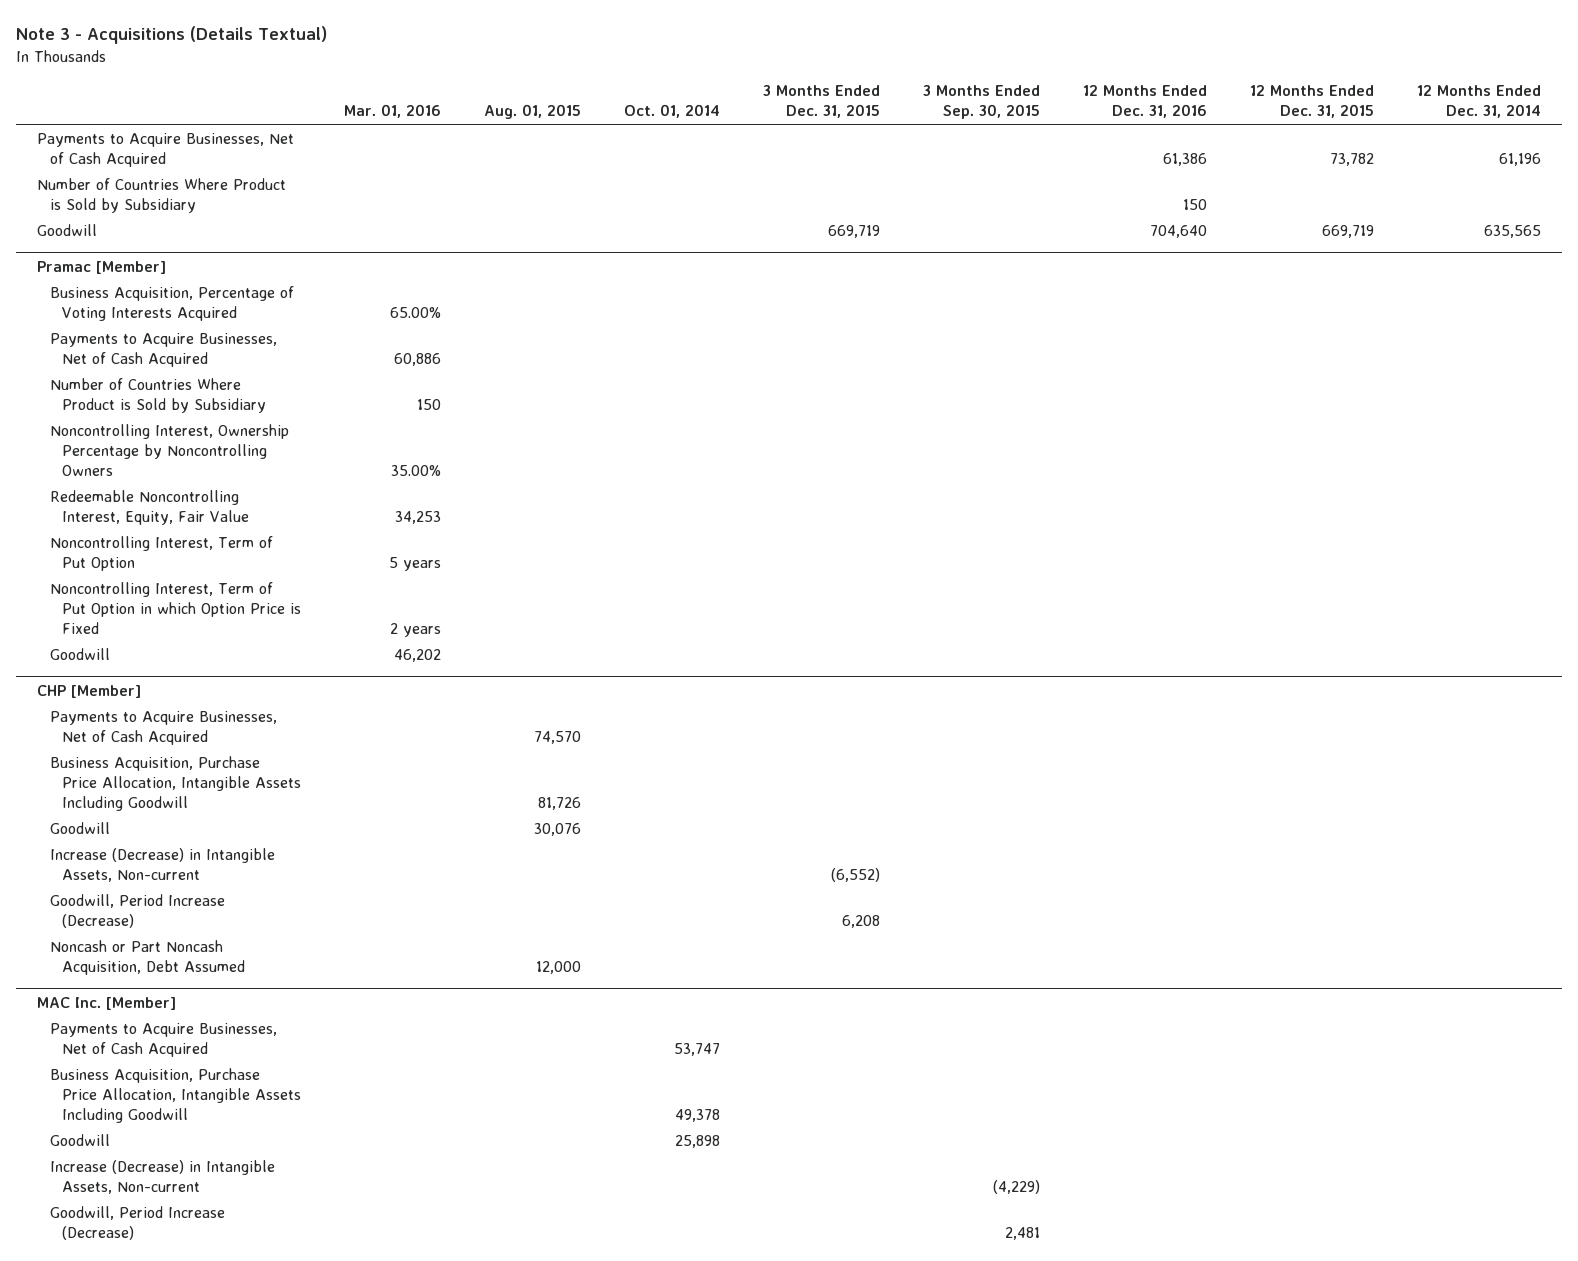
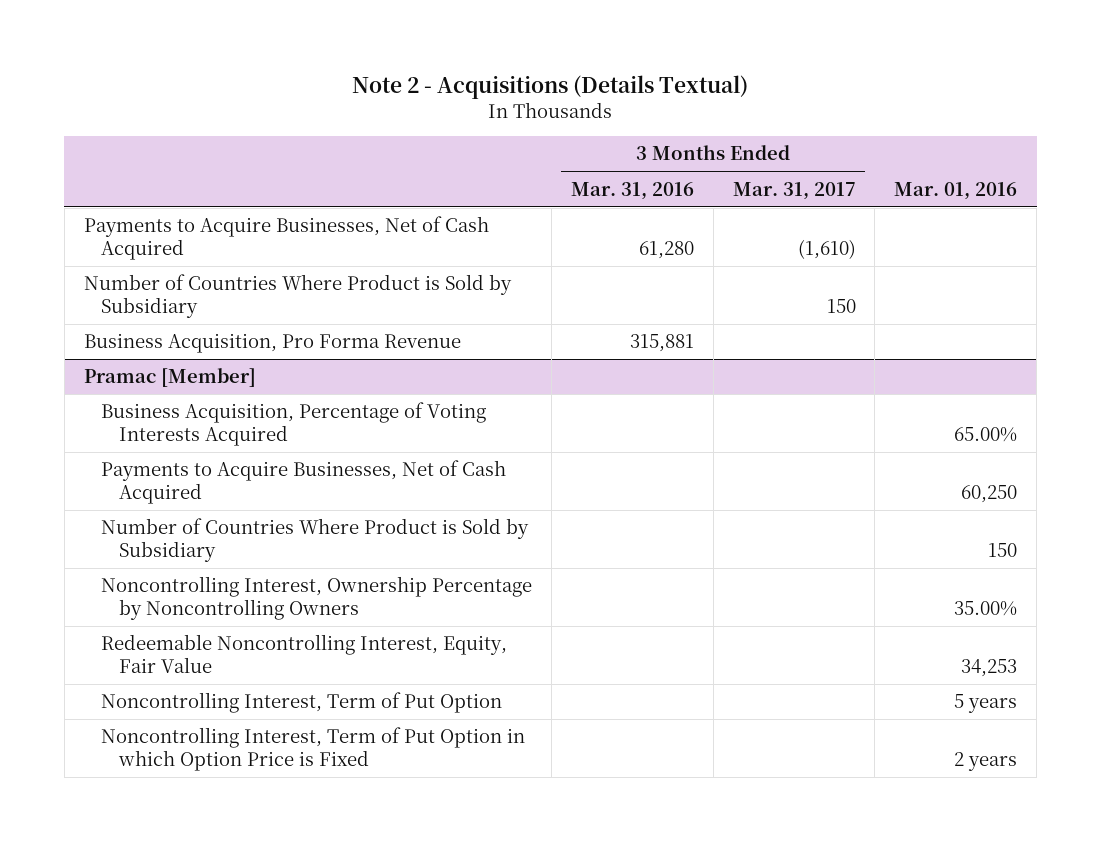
- Note 3 - Acquisitions (Details Textual)
+ Note 2 - Acquisitions (Details Textual)
- | Mar. 01, 2016 | Aug. 01, 2015 | Oct. 01, 2014 | 3 Months Ended Dec. 31, 2015 | 3 Months Ended Sep. 30, 2015 | 12 Months Ended Dec. 31, 2016 | 12 Months Ended Dec. 31, 2015 | 12 Months Ended Dec. 31, 2014
+ | 3 Months Ended Mar. 31, 2016 | 3 Months Ended Mar. 31, 2017 | Mar. 01, 2016
- Goodwill | | | | 669,719 | | 704,640 | 669,719 | 635,565
+ Business Acquisition, Pro Forma Revenue | 315,881 | |
@ Pramac [Member]
- Payments to Acquire Businesses, Net of Cash Acquired | 60,886 | | | | | | |
+ Payments to Acquire Businesses, Net of Cash Acquired | | | 60,250
- Goodwill | 46,202 | | | | | | |
- CHP [Member]
- Payments to Acquire Businesses, Net of Cash Acquired | | 74,570 | | | | | |
- Business Acquisition, Purchase Price Allocation, Intangible Assets Including Goodwill | | 81,726 | | | | | |
- Goodwill | | 30,076 | | | | | |
- Increase (Decrease) in Intangible Assets, Non-current | | | | (6,552) | | | |
- Goodwill, Period Increase (Decrease) | | | | 6,208 | | | |
- Noncash or Part Noncash Acquisition, Debt Assumed | | 12,000 | | | | | |
- MAC Inc. [Member]
- Payments to Acquire Businesses, Net of Cash Acquired | | | 53,747 | | | | |
- Business Acquisition, Purchase Price Allocation, Intangible Assets Including Goodwill | | | 49,378 | | | | |
- Goodwill | | | 25,898 | | | | |
- Increase (Decrease) in Intangible Assets, Non-current | | | | | (4,229) | | |
- Goodwill, Period Increase (Decrease) | | | | | 2,481 | | |

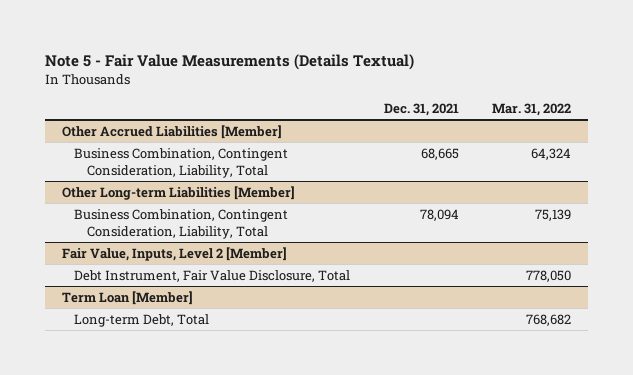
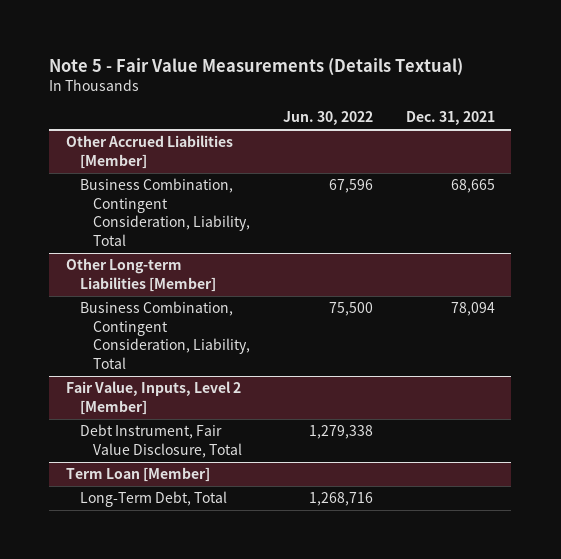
- | Dec. 31, 2021 | Mar. 31, 2022
+ | Jun. 30, 2022 | Dec. 31, 2021
@ Term Loan [Member]
- Long-term Debt, Total | | 768,682
+ Long-Term Debt, Total | 1,268,716 |

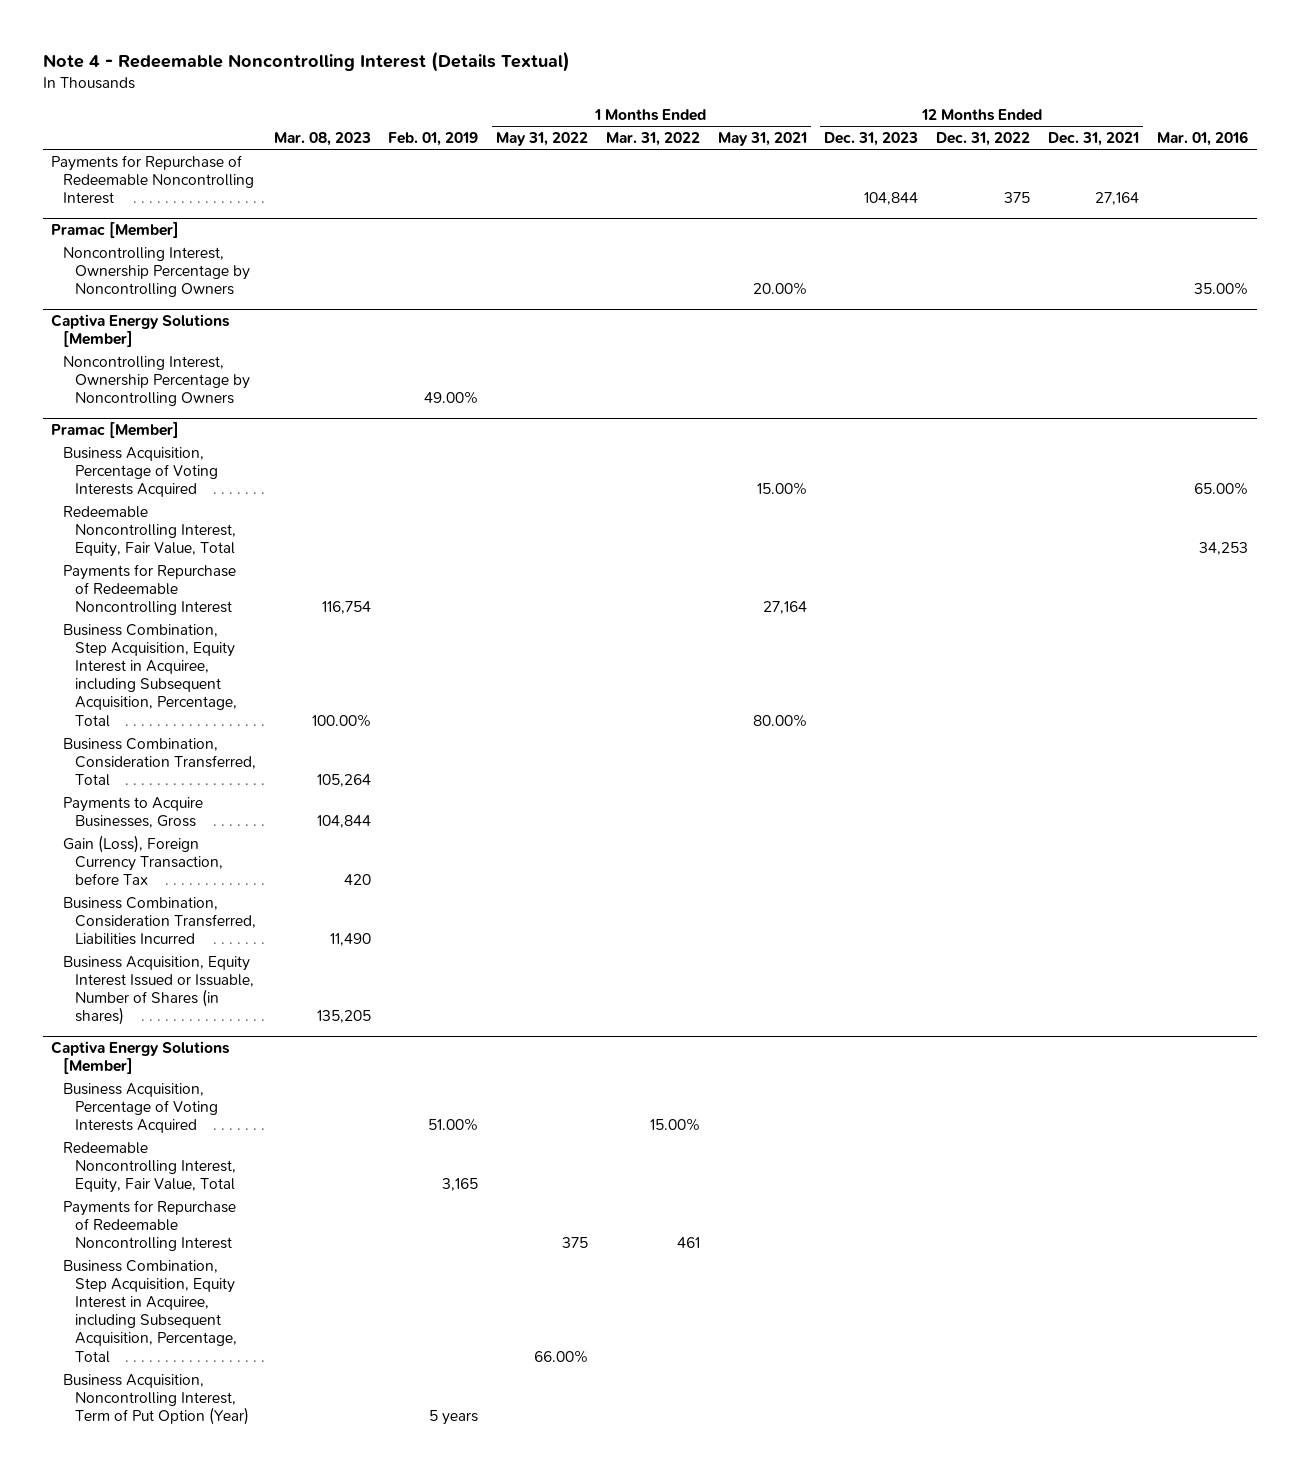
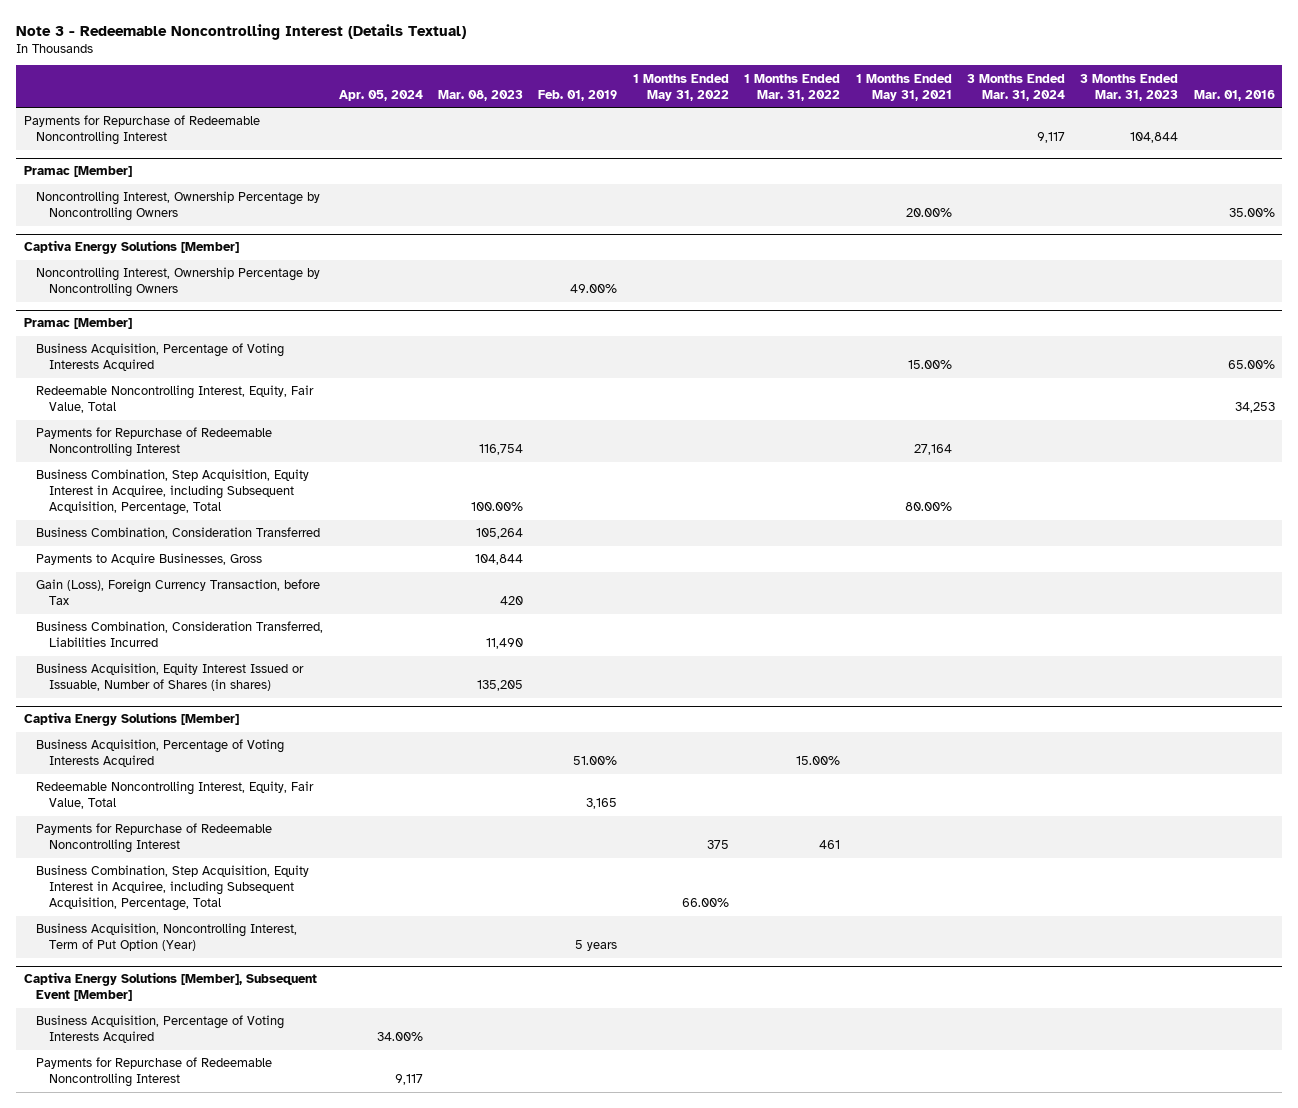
- Note 4 - Redeemable Noncontrolling Interest (Details Textual)
+ Note 3 - Redeemable Noncontrolling Interest (Details Textual)
- | Mar. 08, 2023 | Feb. 01, 2019 | 1 Months Ended May 31, 2022 | 1 Months Ended Mar. 31, 2022 | 1 Months Ended May 31, 2021 | 12 Months Ended Dec. 31, 2023 | 12 Months Ended Dec. 31, 2022 | 12 Months Ended Dec. 31, 2021 | Mar. 01, 2016
+ | Apr. 05, 2024 | Mar. 08, 2023 | Feb. 01, 2019 | 1 Months Ended May 31, 2022 | 1 Months Ended Mar. 31, 2022 | 1 Months Ended May 31, 2021 | 3 Months Ended Mar. 31, 2024 | 3 Months Ended Mar. 31, 2023 | Mar. 01, 2016
@ Pramac [Member]
- Business Combination, Consideration Transferred, Total | 105,264 | | | | | | | |
+ Business Combination, Consideration Transferred | | 105,264 | | | | | | |
+ Captiva Energy Solutions [Member], Subsequent Event [Member]
+ Business Acquisition, Percentage of Voting Interests Acquired | 34.00% | | | | | | | |
+ Payments for Repurchase of Redeemable Noncontrolling Interest | 9,117 | | | | | | | |

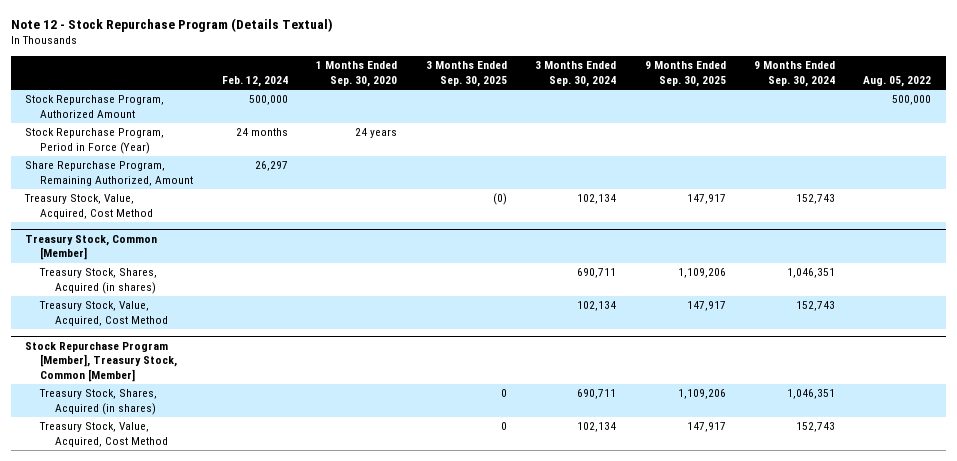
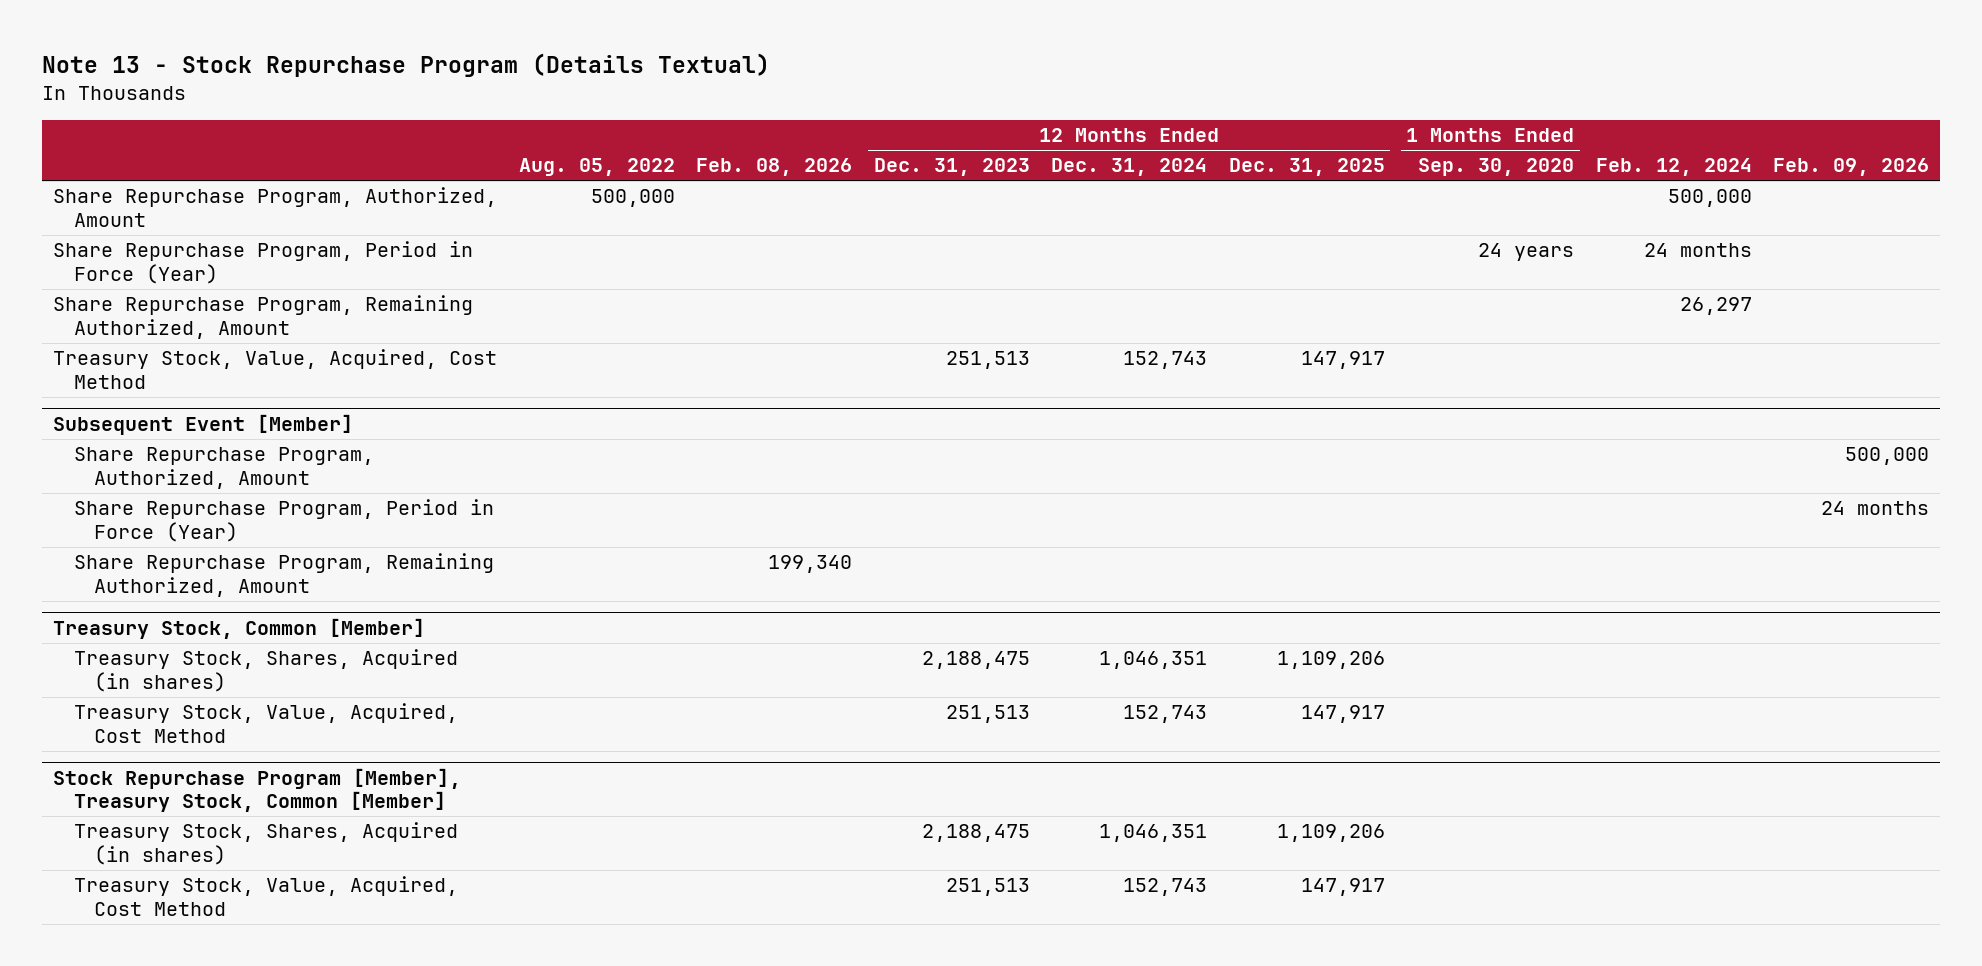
- Note 12 - Stock Repurchase Program (Details Textual)
+ Note 13 - Stock Repurchase Program (Details Textual)
- | Feb. 12, 2024 | 1 Months Ended Sep. 30, 2020 | 3 Months Ended Sep. 30, 2025 | 3 Months Ended Sep. 30, 2024 | 9 Months Ended Sep. 30, 2025 | 9 Months Ended Sep. 30, 2024 | Aug. 05, 2022
+ | Aug. 05, 2022 | Feb. 08, 2026 | 12 Months Ended Dec. 31, 2023 | 12 Months Ended Dec. 31, 2024 | 12 Months Ended Dec. 31, 2025 | 1 Months Ended Sep. 30, 2020 | Feb. 12, 2024 | Feb. 09, 2026
- Stock Repurchase Program, Authorized Amount | 500,000 | | | | | | 500,000
- Stock Repurchase Program, Period in Force (Year) | 24 months | 24 years | | | | |
+ Share Repurchase Program, Authorized, Amount | 500,000 | | | | | | 500,000 |
+ Share Repurchase Program, Period in Force (Year) | | | | | | 24 years | 24 months |
+ Subsequent Event [Member]
+ Share Repurchase Program, Authorized, Amount | | | | | | | | 500,000
+ Share Repurchase Program, Period in Force (Year) | | | | | | | | 24 months
+ Share Repurchase Program, Remaining Authorized, Amount | | 199,340 | | | | | |

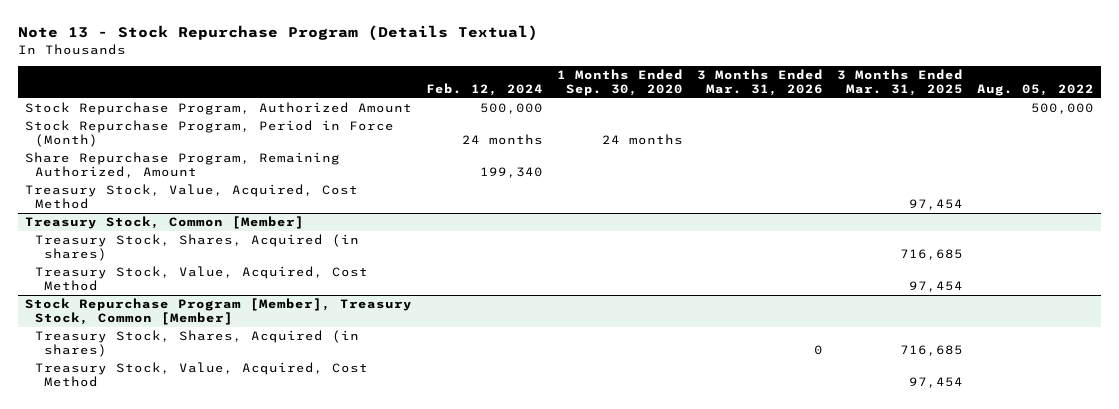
- | Aug. 05, 2022 | Feb. 08, 2026 | 12 Months Ended Dec. 31, 2023 | 12 Months Ended Dec. 31, 2024 | 12 Months Ended Dec. 31, 2025 | 1 Months Ended Sep. 30, 2020 | Feb. 12, 2024 | Feb. 09, 2026
+ | Feb. 12, 2024 | 1 Months Ended Sep. 30, 2020 | 3 Months Ended Mar. 31, 2026 | 3 Months Ended Mar. 31, 2025 | Aug. 05, 2022
- Share Repurchase Program, Authorized, Amount | 500,000 | | | | | | 500,000 |
- Share Repurchase Program, Period in Force (Year) | | | | | | 24 years | 24 months |
- Share Repurchase Program, Remaining Authorized, Amount | | | | | | | 26,297 |
+ Stock Repurchase Program, Authorized Amount | 500,000 | | | | 500,000
+ Stock Repurchase Program, Period in Force (Month) | 24 months | 24 months | | |
+ Share Repurchase Program, Remaining Authorized, Amount | 199,340 | | | |
- Subsequent Event [Member]
- Share Repurchase Program, Authorized, Amount | | | | | | | | 500,000
- Share Repurchase Program, Period in Force (Year) | | | | | | | | 24 months
- Share Repurchase Program, Remaining Authorized, Amount | | 199,340 | | | | | |

